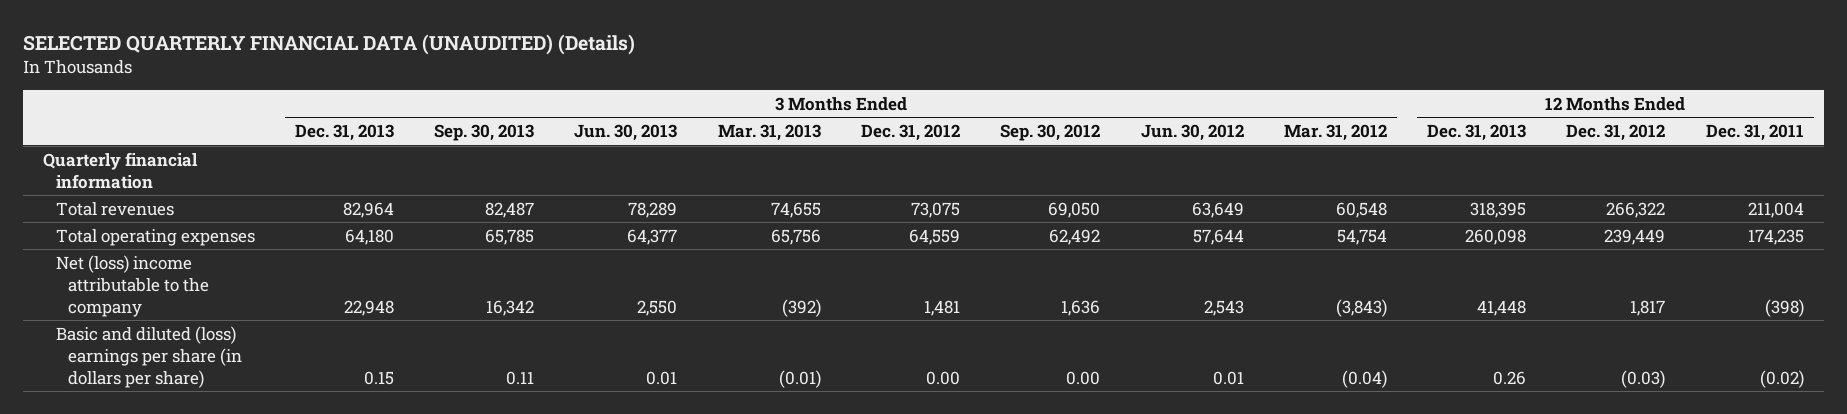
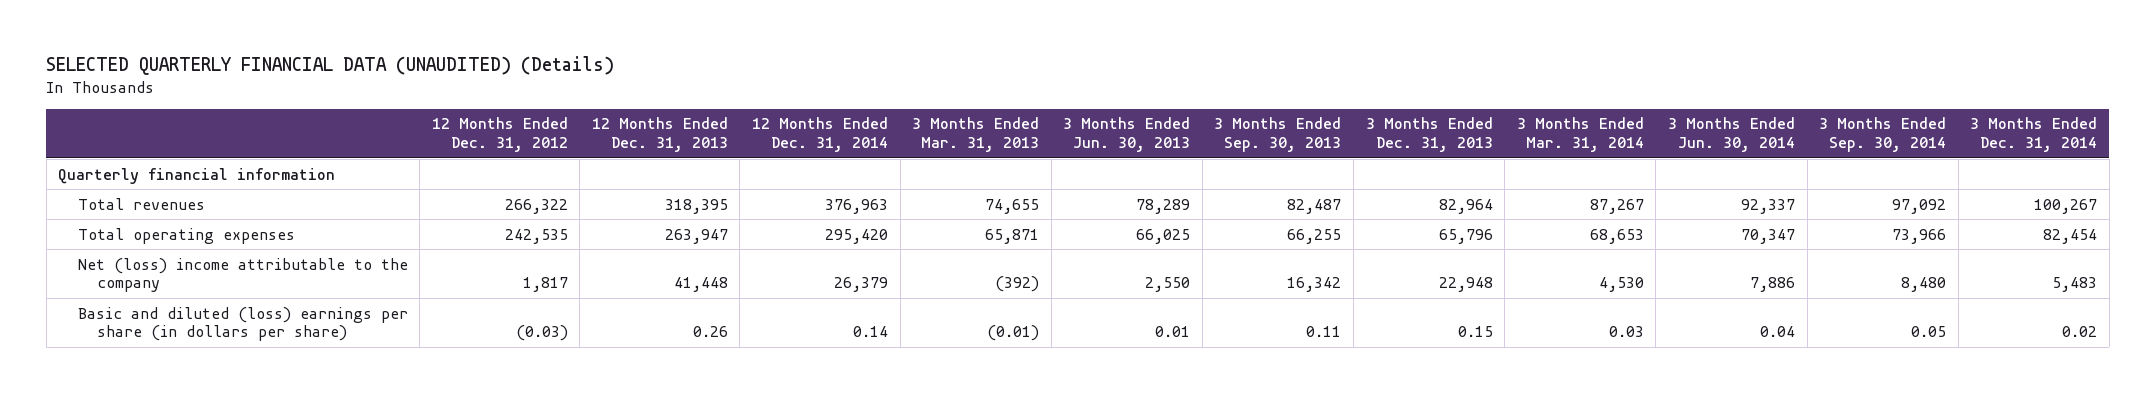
- | 3 Months Ended Dec. 31, 2013 | 3 Months Ended Sep. 30, 2013 | 3 Months Ended Jun. 30, 2013 | 3 Months Ended Mar. 31, 2013 | 3 Months Ended Dec. 31, 2012 | 3 Months Ended Sep. 30, 2012 | 3 Months Ended Jun. 30, 2012 | 3 Months Ended Mar. 31, 2012 | 12 Months Ended Dec. 31, 2013 | 12 Months Ended Dec. 31, 2012 | 12 Months Ended Dec. 31, 2011
+ | 12 Months Ended Dec. 31, 2012 | 12 Months Ended Dec. 31, 2013 | 12 Months Ended Dec. 31, 2014 | 3 Months Ended Mar. 31, 2013 | 3 Months Ended Jun. 30, 2013 | 3 Months Ended Sep. 30, 2013 | 3 Months Ended Dec. 31, 2013 | 3 Months Ended Mar. 31, 2014 | 3 Months Ended Jun. 30, 2014 | 3 Months Ended Sep. 30, 2014 | 3 Months Ended Dec. 31, 2014
- Total operating expenses | 64,180 | 65,785 | 64,377 | 65,756 | 64,559 | 62,492 | 57,644 | 54,754 | 260,098 | 239,449 | 174,235
+ Total operating expenses | 242,535 | 263,947 | 295,420 | 65,871 | 66,025 | 66,255 | 65,796 | 68,653 | 70,347 | 73,966 | 82,454

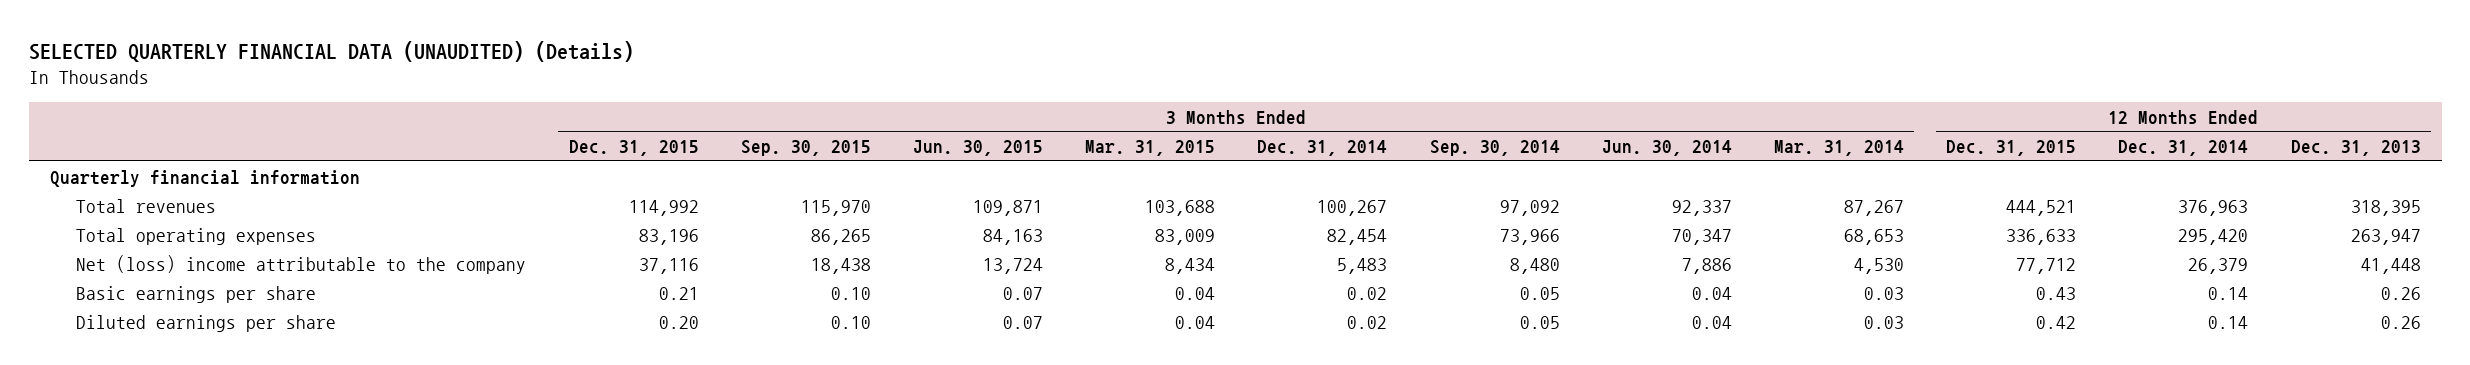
- | 12 Months Ended Dec. 31, 2012 | 12 Months Ended Dec. 31, 2013 | 12 Months Ended Dec. 31, 2014 | 3 Months Ended Mar. 31, 2013 | 3 Months Ended Jun. 30, 2013 | 3 Months Ended Sep. 30, 2013 | 3 Months Ended Dec. 31, 2013 | 3 Months Ended Mar. 31, 2014 | 3 Months Ended Jun. 30, 2014 | 3 Months Ended Sep. 30, 2014 | 3 Months Ended Dec. 31, 2014
+ | 3 Months Ended Dec. 31, 2015 | 3 Months Ended Sep. 30, 2015 | 3 Months Ended Jun. 30, 2015 | 3 Months Ended Mar. 31, 2015 | 3 Months Ended Dec. 31, 2014 | 3 Months Ended Sep. 30, 2014 | 3 Months Ended Jun. 30, 2014 | 3 Months Ended Mar. 31, 2014 | 12 Months Ended Dec. 31, 2015 | 12 Months Ended Dec. 31, 2014 | 12 Months Ended Dec. 31, 2013
- Basic and diluted (loss) earnings per share (in dollars per share) | (0.03) | 0.26 | 0.14 | (0.01) | 0.01 | 0.11 | 0.15 | 0.03 | 0.04 | 0.05 | 0.02
+ Basic earnings per share | 0.21 | 0.10 | 0.07 | 0.04 | 0.02 | 0.05 | 0.04 | 0.03 | 0.43 | 0.14 | 0.26
+ Diluted earnings per share | 0.20 | 0.10 | 0.07 | 0.04 | 0.02 | 0.05 | 0.04 | 0.03 | 0.42 | 0.14 | 0.26

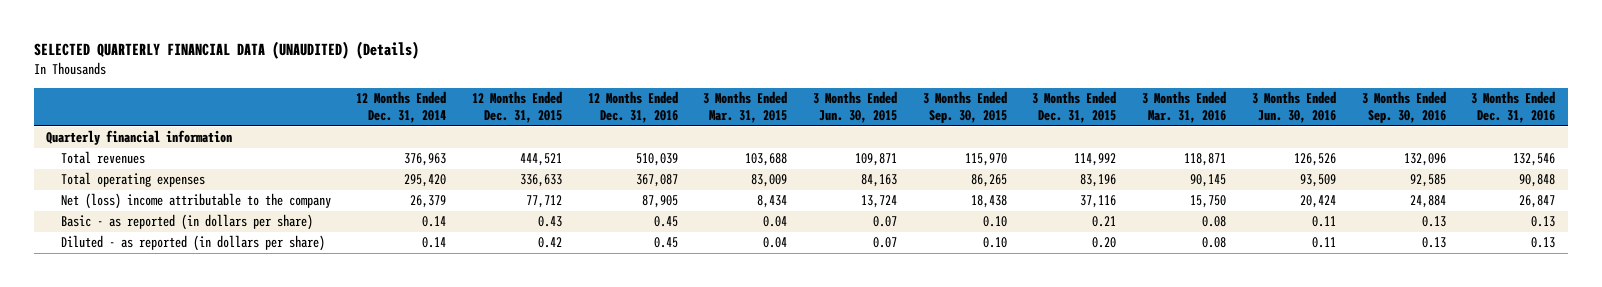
- | 3 Months Ended Dec. 31, 2015 | 3 Months Ended Sep. 30, 2015 | 3 Months Ended Jun. 30, 2015 | 3 Months Ended Mar. 31, 2015 | 3 Months Ended Dec. 31, 2014 | 3 Months Ended Sep. 30, 2014 | 3 Months Ended Jun. 30, 2014 | 3 Months Ended Mar. 31, 2014 | 12 Months Ended Dec. 31, 2015 | 12 Months Ended Dec. 31, 2014 | 12 Months Ended Dec. 31, 2013
+ | 12 Months Ended Dec. 31, 2014 | 12 Months Ended Dec. 31, 2015 | 12 Months Ended Dec. 31, 2016 | 3 Months Ended Mar. 31, 2015 | 3 Months Ended Jun. 30, 2015 | 3 Months Ended Sep. 30, 2015 | 3 Months Ended Dec. 31, 2015 | 3 Months Ended Mar. 31, 2016 | 3 Months Ended Jun. 30, 2016 | 3 Months Ended Sep. 30, 2016 | 3 Months Ended Dec. 31, 2016
- Basic earnings per share | 0.21 | 0.10 | 0.07 | 0.04 | 0.02 | 0.05 | 0.04 | 0.03 | 0.43 | 0.14 | 0.26
- Diluted earnings per share | 0.20 | 0.10 | 0.07 | 0.04 | 0.02 | 0.05 | 0.04 | 0.03 | 0.42 | 0.14 | 0.26
+ Basic - as reported (in dollars per share) | 0.14 | 0.43 | 0.45 | 0.04 | 0.07 | 0.10 | 0.21 | 0.08 | 0.11 | 0.13 | 0.13
+ Diluted - as reported (in dollars per share) | 0.14 | 0.42 | 0.45 | 0.04 | 0.07 | 0.10 | 0.20 | 0.08 | 0.11 | 0.13 | 0.13

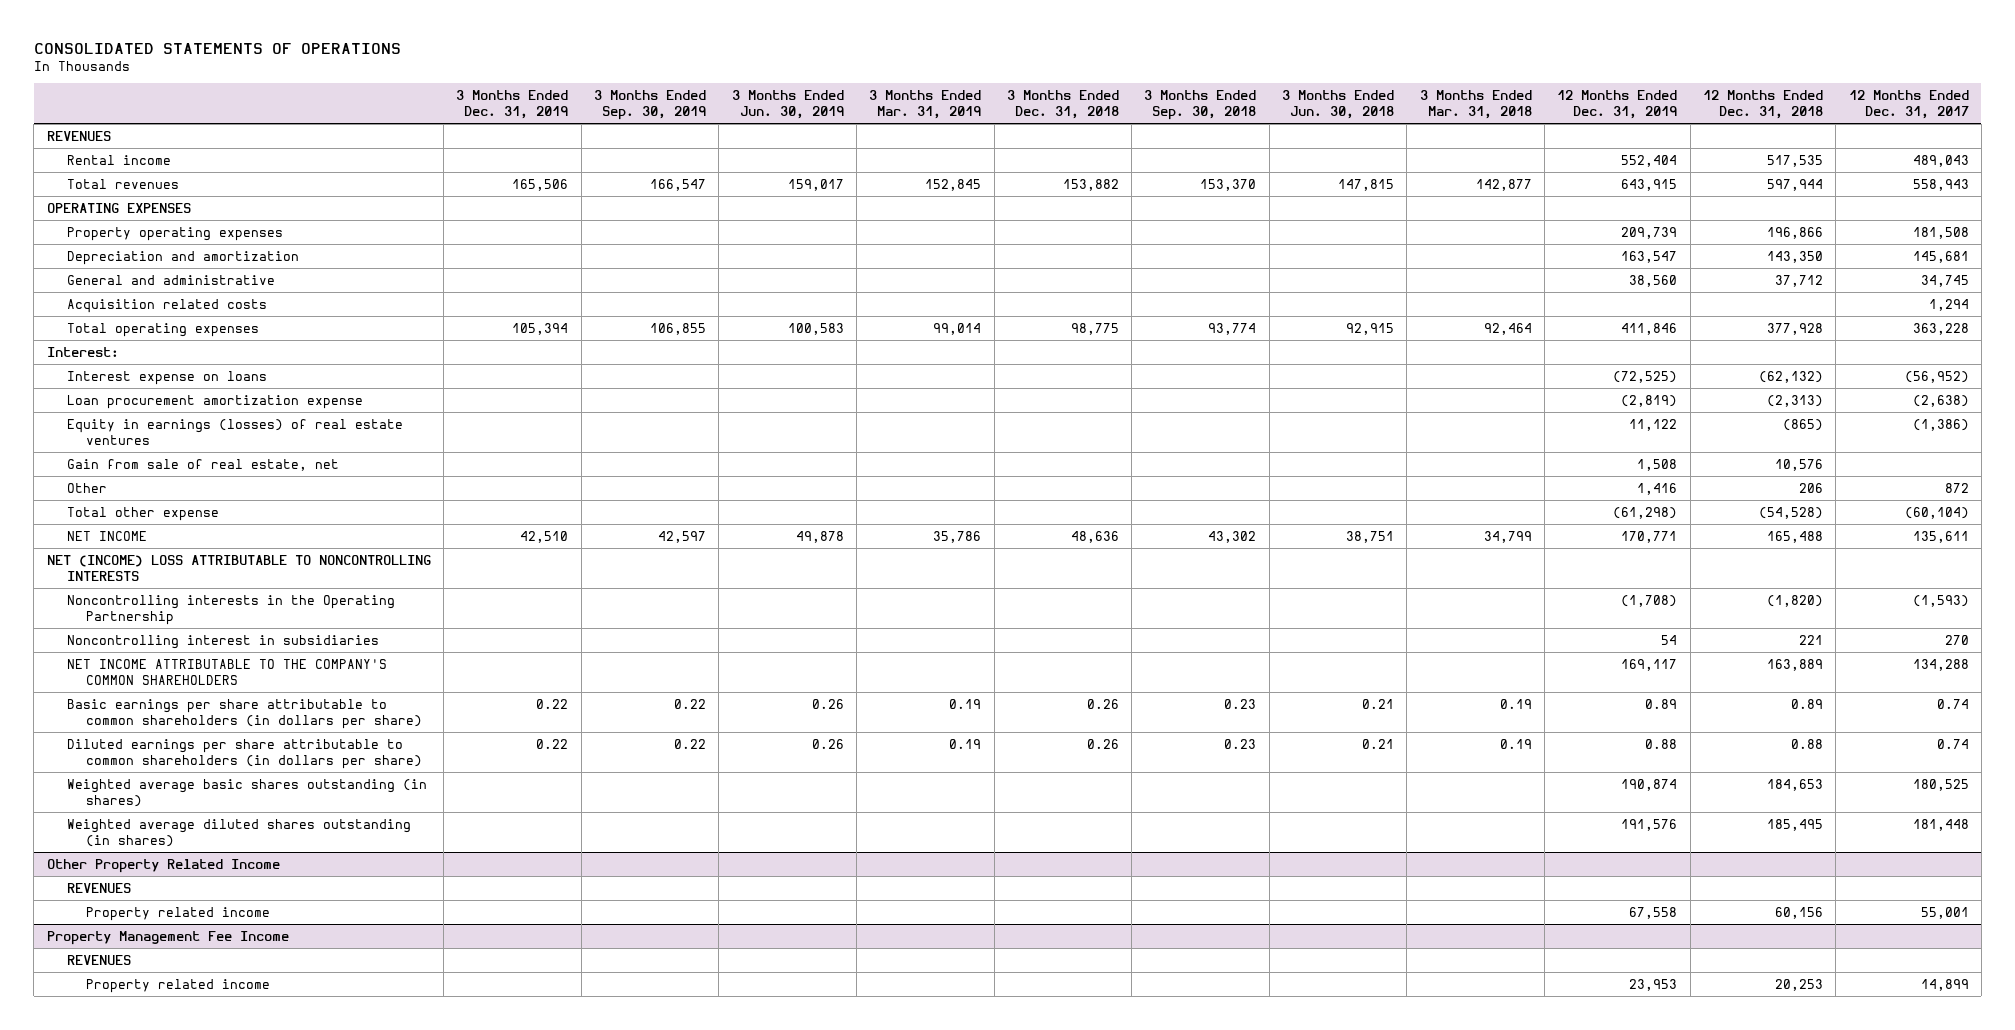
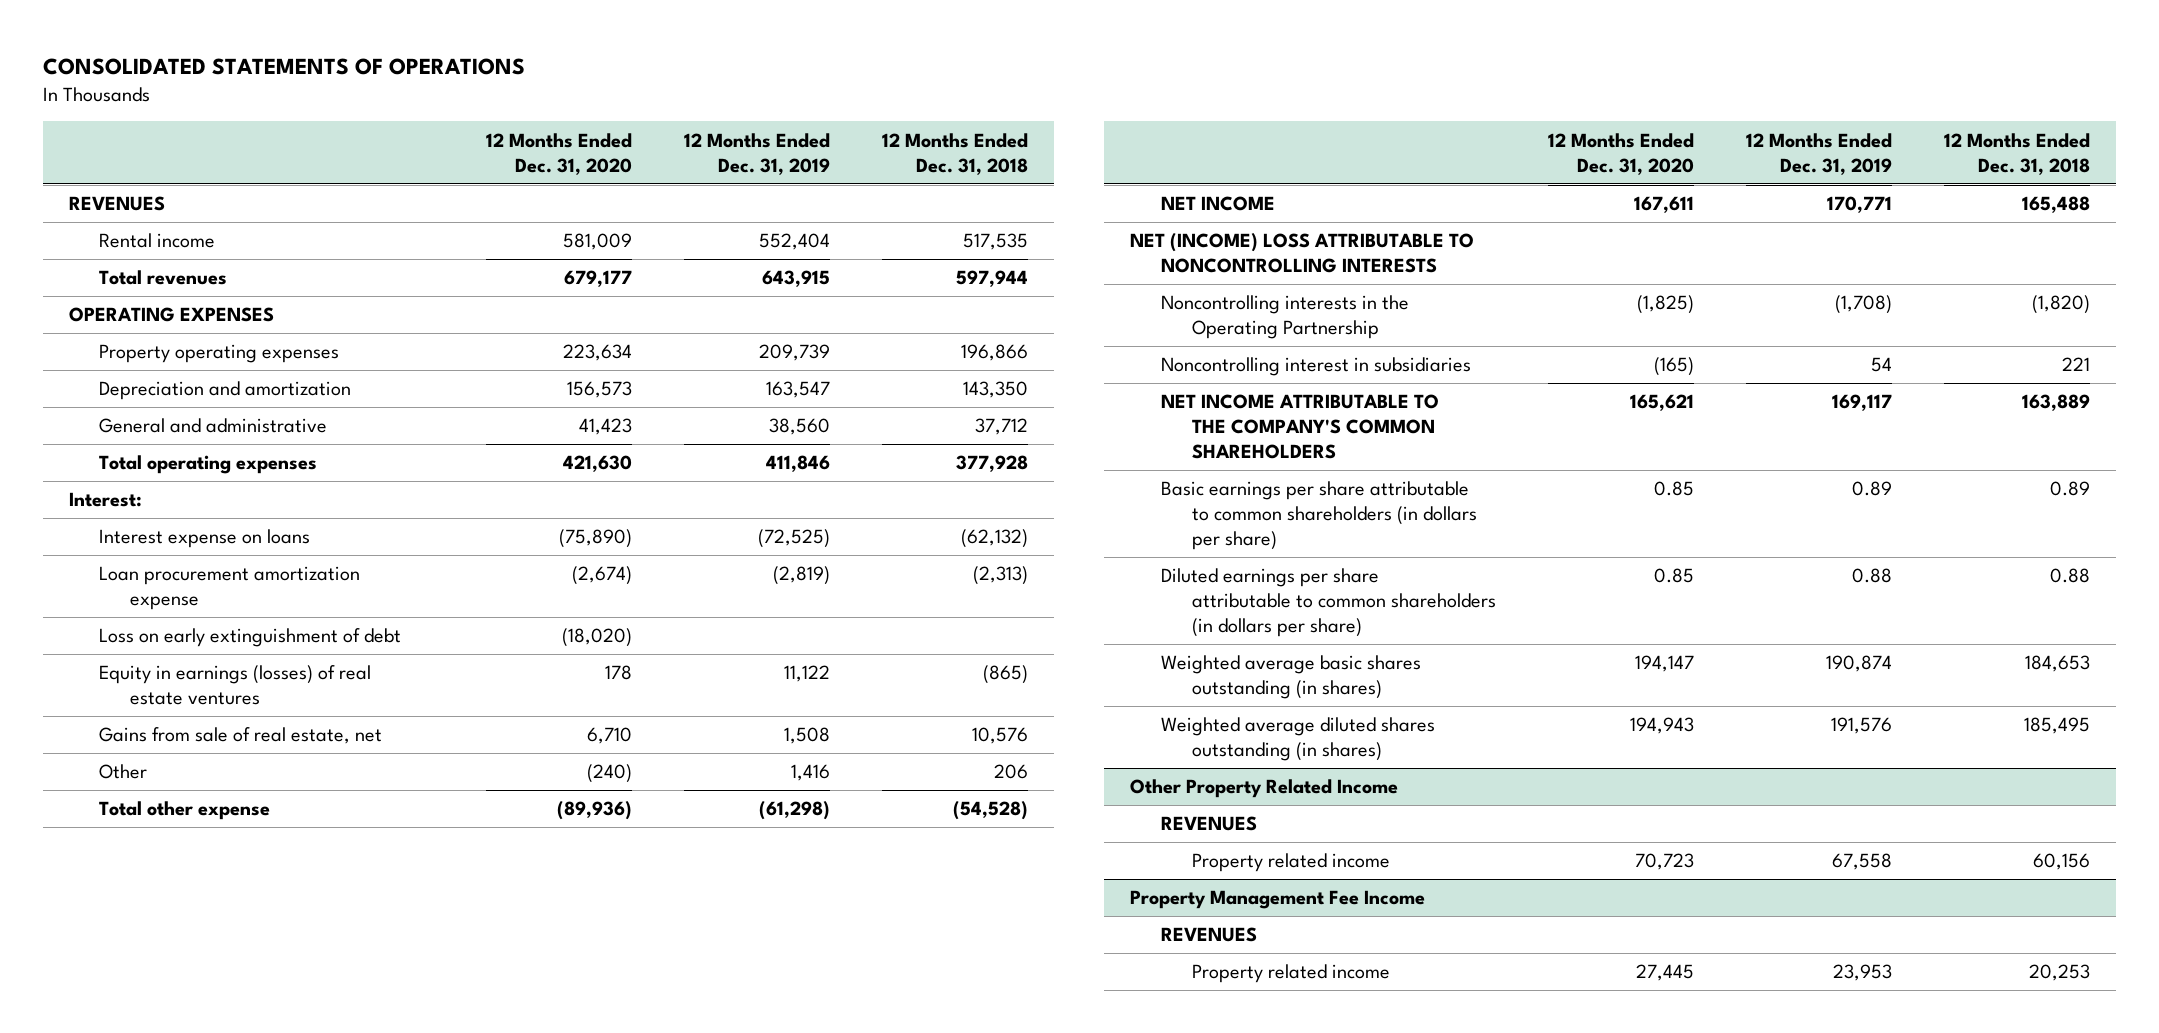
- | 3 Months Ended Dec. 31, 2019 | 3 Months Ended Sep. 30, 2019 | 3 Months Ended Jun. 30, 2019 | 3 Months Ended Mar. 31, 2019 | 3 Months Ended Dec. 31, 2018 | 3 Months Ended Sep. 30, 2018 | 3 Months Ended Jun. 30, 2018 | 3 Months Ended Mar. 31, 2018 | 12 Months Ended Dec. 31, 2019 | 12 Months Ended Dec. 31, 2018 | 12 Months Ended Dec. 31, 2017
+ | 12 Months Ended Dec. 31, 2020 | 12 Months Ended Dec. 31, 2019 | 12 Months Ended Dec. 31, 2018
- Acquisition related costs | | | | | | | | | | | 1,294
+ Loss on early extinguishment of debt | (18,020) | |
- Gain from sale of real estate, net | | | | | | | | | 1,508 | 10,576 |
+ Gains from sale of real estate, net | 6,710 | 1,508 | 10,576

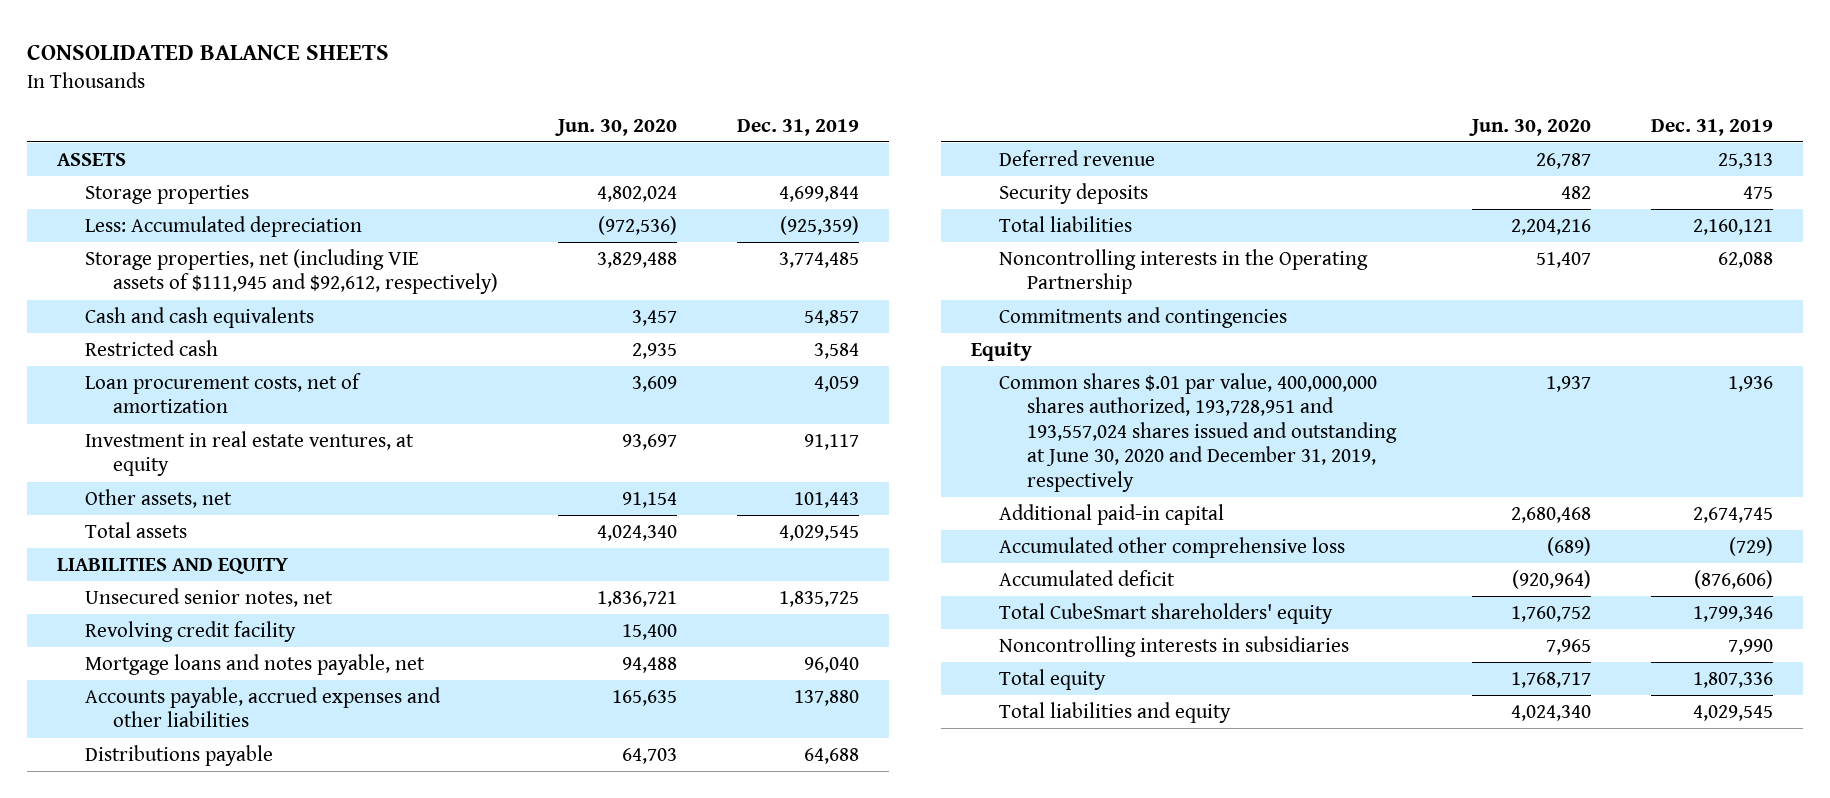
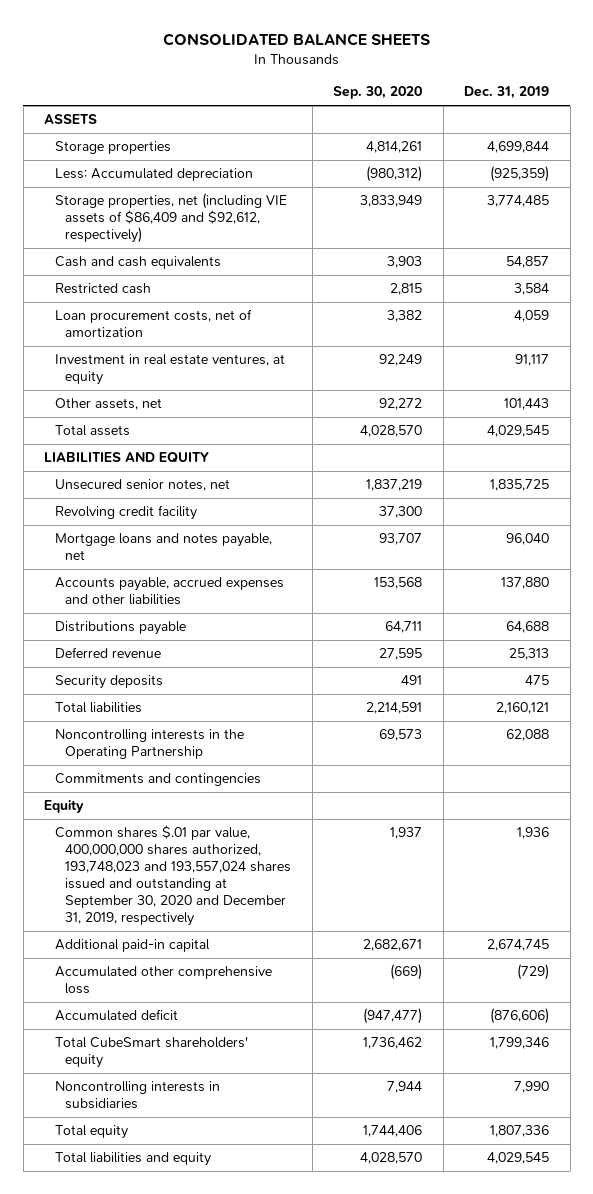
- | Jun. 30, 2020 | Dec. 31, 2019
+ | Sep. 30, 2020 | Dec. 31, 2019
- Storage properties, net (including VIE assets of $111,945 and $92,612, respectively) | 3,829,488 | 3,774,485
+ Storage properties, net (including VIE assets of $86,409 and $92,612, respectively) | 3,833,949 | 3,774,485
- Common shares $.01 par value, 400,000,000 shares authorized, 193,728,951 and 193,557,024 shares issued and outstanding at June 30, 2020 and December 31, 2019, respectively | 1,937 | 1,936
+ Common shares $.01 par value, 400,000,000 shares authorized, 193,748,023 and 193,557,024 shares issued and outstanding at September 30, 2020 and December 31, 2019, respectively | 1,937 | 1,936

